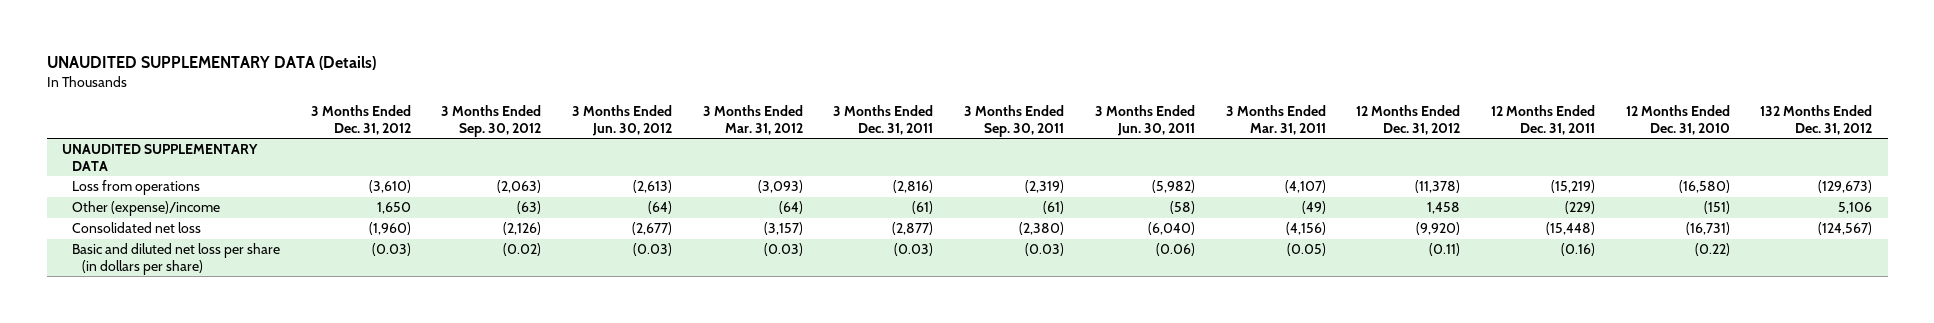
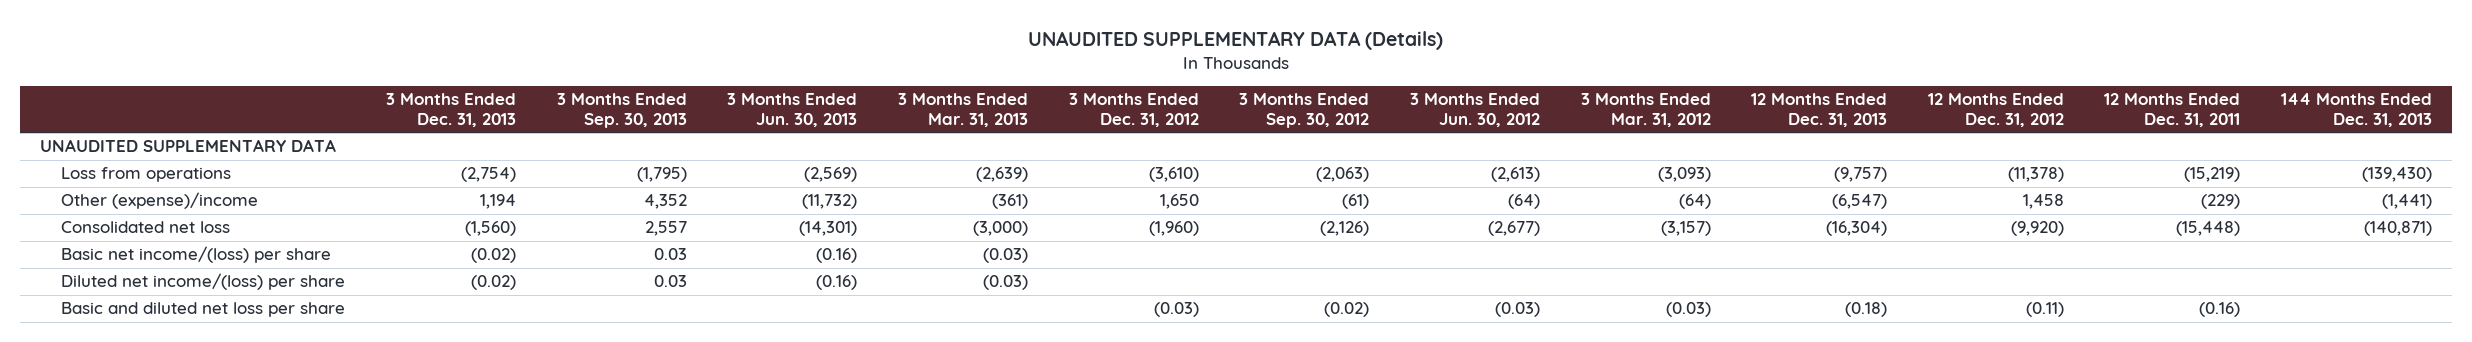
- | 3 Months Ended Dec. 31, 2012 | 3 Months Ended Sep. 30, 2012 | 3 Months Ended Jun. 30, 2012 | 3 Months Ended Mar. 31, 2012 | 3 Months Ended Dec. 31, 2011 | 3 Months Ended Sep. 30, 2011 | 3 Months Ended Jun. 30, 2011 | 3 Months Ended Mar. 31, 2011 | 12 Months Ended Dec. 31, 2012 | 12 Months Ended Dec. 31, 2011 | 12 Months Ended Dec. 31, 2010 | 132 Months Ended Dec. 31, 2012
+ | 3 Months Ended Dec. 31, 2013 | 3 Months Ended Sep. 30, 2013 | 3 Months Ended Jun. 30, 2013 | 3 Months Ended Mar. 31, 2013 | 3 Months Ended Dec. 31, 2012 | 3 Months Ended Sep. 30, 2012 | 3 Months Ended Jun. 30, 2012 | 3 Months Ended Mar. 31, 2012 | 12 Months Ended Dec. 31, 2013 | 12 Months Ended Dec. 31, 2012 | 12 Months Ended Dec. 31, 2011 | 144 Months Ended Dec. 31, 2013
- Other (expense)/income | 1,650 | (63) | (64) | (64) | (61) | (61) | (58) | (49) | 1,458 | (229) | (151) | 5,106
+ Other (expense)/income | 1,194 | 4,352 | (11,732) | (361) | 1,650 | (61) | (64) | (64) | (6,547) | 1,458 | (229) | (1,441)
- Basic and diluted net loss per share (in dollars per share) | (0.03) | (0.02) | (0.03) | (0.03) | (0.03) | (0.03) | (0.06) | (0.05) | (0.11) | (0.16) | (0.22) |
+ Basic net income/(loss) per share | (0.02) | 0.03 | (0.16) | (0.03) | | | | | | | |
+ Diluted net income/(loss) per share | (0.02) | 0.03 | (0.16) | (0.03) | | | | | | | |
+ Basic and diluted net loss per share | | | | | (0.03) | (0.02) | (0.03) | (0.03) | (0.18) | (0.11) | (0.16) |

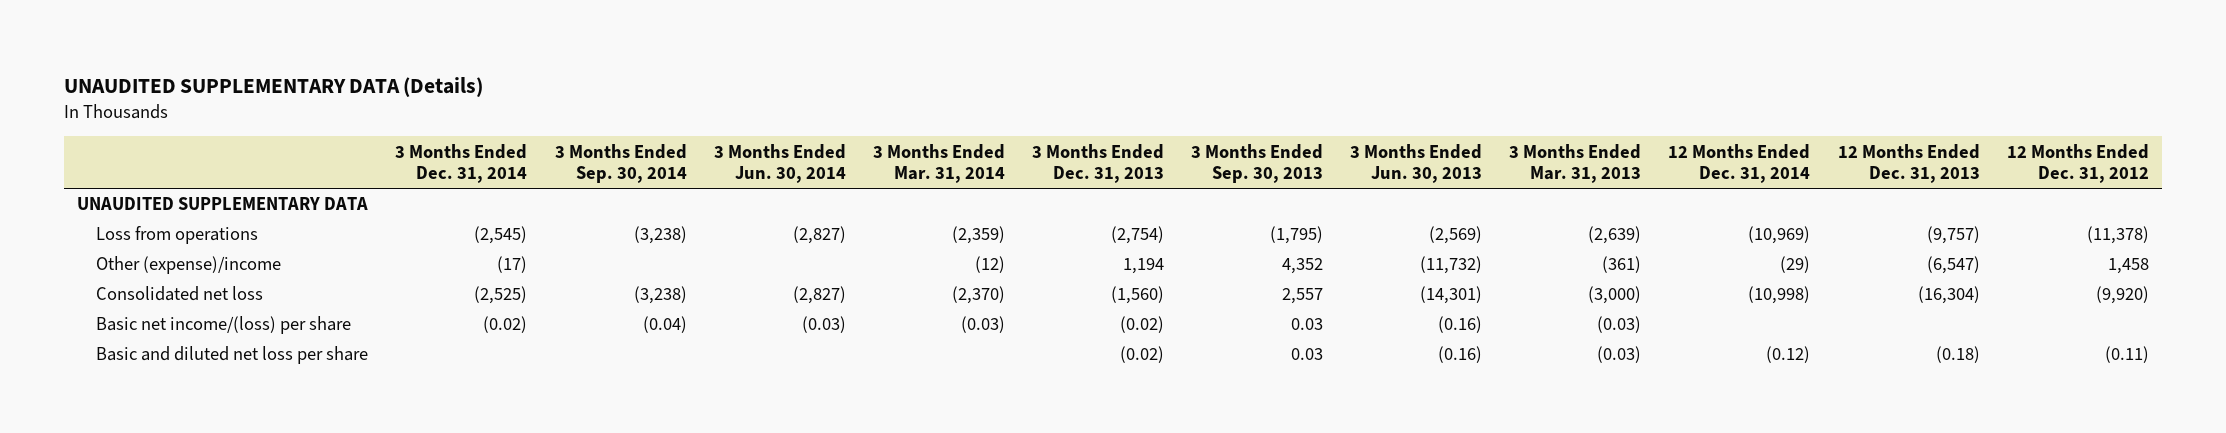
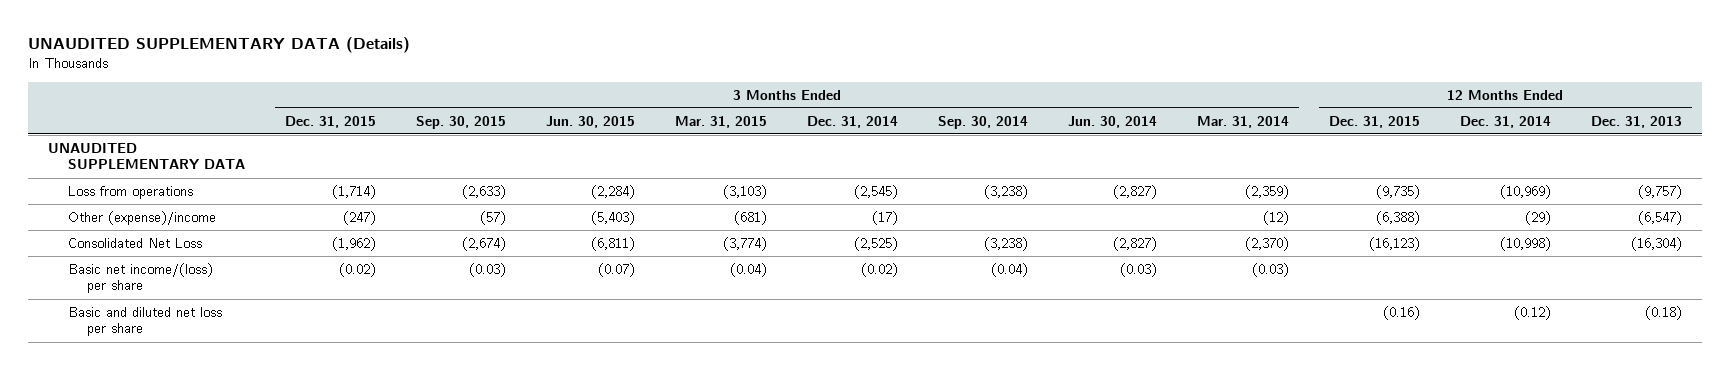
- | 3 Months Ended Dec. 31, 2014 | 3 Months Ended Sep. 30, 2014 | 3 Months Ended Jun. 30, 2014 | 3 Months Ended Mar. 31, 2014 | 3 Months Ended Dec. 31, 2013 | 3 Months Ended Sep. 30, 2013 | 3 Months Ended Jun. 30, 2013 | 3 Months Ended Mar. 31, 2013 | 12 Months Ended Dec. 31, 2014 | 12 Months Ended Dec. 31, 2013 | 12 Months Ended Dec. 31, 2012
+ | 3 Months Ended Dec. 31, 2015 | 3 Months Ended Sep. 30, 2015 | 3 Months Ended Jun. 30, 2015 | 3 Months Ended Mar. 31, 2015 | 3 Months Ended Dec. 31, 2014 | 3 Months Ended Sep. 30, 2014 | 3 Months Ended Jun. 30, 2014 | 3 Months Ended Mar. 31, 2014 | 12 Months Ended Dec. 31, 2015 | 12 Months Ended Dec. 31, 2014 | 12 Months Ended Dec. 31, 2013
- Consolidated net loss | (2,525) | (3,238) | (2,827) | (2,370) | (1,560) | 2,557 | (14,301) | (3,000) | (10,998) | (16,304) | (9,920)
+ Consolidated Net Loss | (1,962) | (2,674) | (6,811) | (3,774) | (2,525) | (3,238) | (2,827) | (2,370) | (16,123) | (10,998) | (16,304)

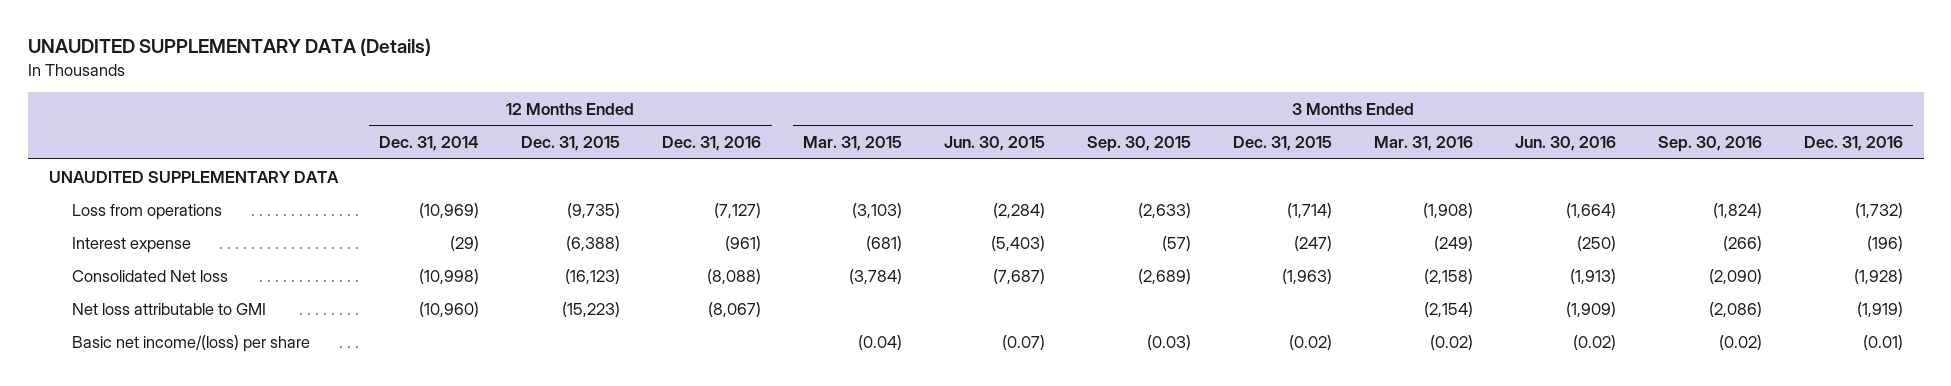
- | 3 Months Ended Dec. 31, 2015 | 3 Months Ended Sep. 30, 2015 | 3 Months Ended Jun. 30, 2015 | 3 Months Ended Mar. 31, 2015 | 3 Months Ended Dec. 31, 2014 | 3 Months Ended Sep. 30, 2014 | 3 Months Ended Jun. 30, 2014 | 3 Months Ended Mar. 31, 2014 | 12 Months Ended Dec. 31, 2015 | 12 Months Ended Dec. 31, 2014 | 12 Months Ended Dec. 31, 2013
+ | 12 Months Ended Dec. 31, 2014 | 12 Months Ended Dec. 31, 2015 | 12 Months Ended Dec. 31, 2016 | 3 Months Ended Mar. 31, 2015 | 3 Months Ended Jun. 30, 2015 | 3 Months Ended Sep. 30, 2015 | 3 Months Ended Dec. 31, 2015 | 3 Months Ended Mar. 31, 2016 | 3 Months Ended Jun. 30, 2016 | 3 Months Ended Sep. 30, 2016 | 3 Months Ended Dec. 31, 2016
- Other (expense)/income | (247) | (57) | (5,403) | (681) | (17) | | | (12) | (6,388) | (29) | (6,547)
- Consolidated Net Loss | (1,962) | (2,674) | (6,811) | (3,774) | (2,525) | (3,238) | (2,827) | (2,370) | (16,123) | (10,998) | (16,304)
+ Interest expense | (29) | (6,388) | (961) | (681) | (5,403) | (57) | (247) | (249) | (250) | (266) | (196)
+ Consolidated Net loss | (10,998) | (16,123) | (8,088) | (3,784) | (7,687) | (2,689) | (1,963) | (2,158) | (1,913) | (2,090) | (1,928)
+ Net loss attributable to GMI | (10,960) | (15,223) | (8,067) | | | | | (2,154) | (1,909) | (2,086) | (1,919)
- Basic and diluted net loss per share | | | | | | | | | (0.16) | (0.12) | (0.18)

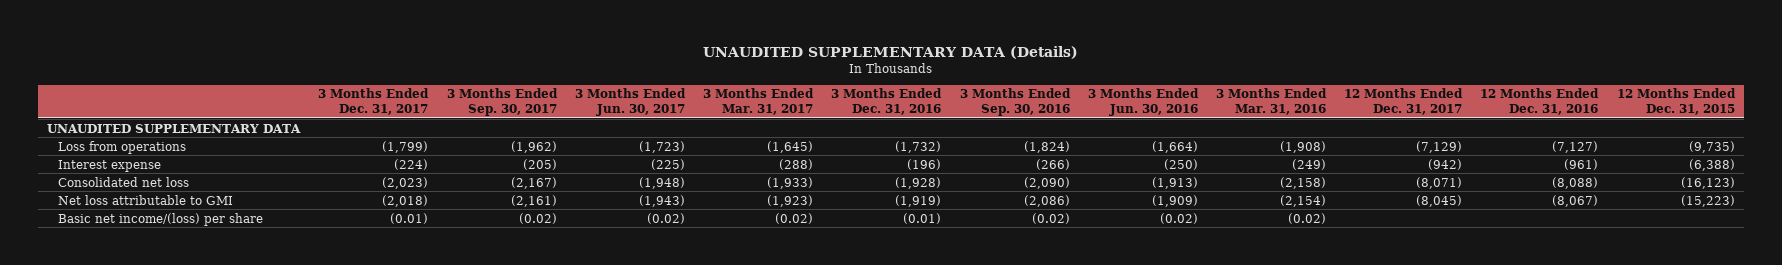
- | 12 Months Ended Dec. 31, 2014 | 12 Months Ended Dec. 31, 2015 | 12 Months Ended Dec. 31, 2016 | 3 Months Ended Mar. 31, 2015 | 3 Months Ended Jun. 30, 2015 | 3 Months Ended Sep. 30, 2015 | 3 Months Ended Dec. 31, 2015 | 3 Months Ended Mar. 31, 2016 | 3 Months Ended Jun. 30, 2016 | 3 Months Ended Sep. 30, 2016 | 3 Months Ended Dec. 31, 2016
+ | 3 Months Ended Dec. 31, 2017 | 3 Months Ended Sep. 30, 2017 | 3 Months Ended Jun. 30, 2017 | 3 Months Ended Mar. 31, 2017 | 3 Months Ended Dec. 31, 2016 | 3 Months Ended Sep. 30, 2016 | 3 Months Ended Jun. 30, 2016 | 3 Months Ended Mar. 31, 2016 | 12 Months Ended Dec. 31, 2017 | 12 Months Ended Dec. 31, 2016 | 12 Months Ended Dec. 31, 2015
- Consolidated Net loss | (10,998) | (16,123) | (8,088) | (3,784) | (7,687) | (2,689) | (1,963) | (2,158) | (1,913) | (2,090) | (1,928)
+ Consolidated net loss | (2,023) | (2,167) | (1,948) | (1,933) | (1,928) | (2,090) | (1,913) | (2,158) | (8,071) | (8,088) | (16,123)

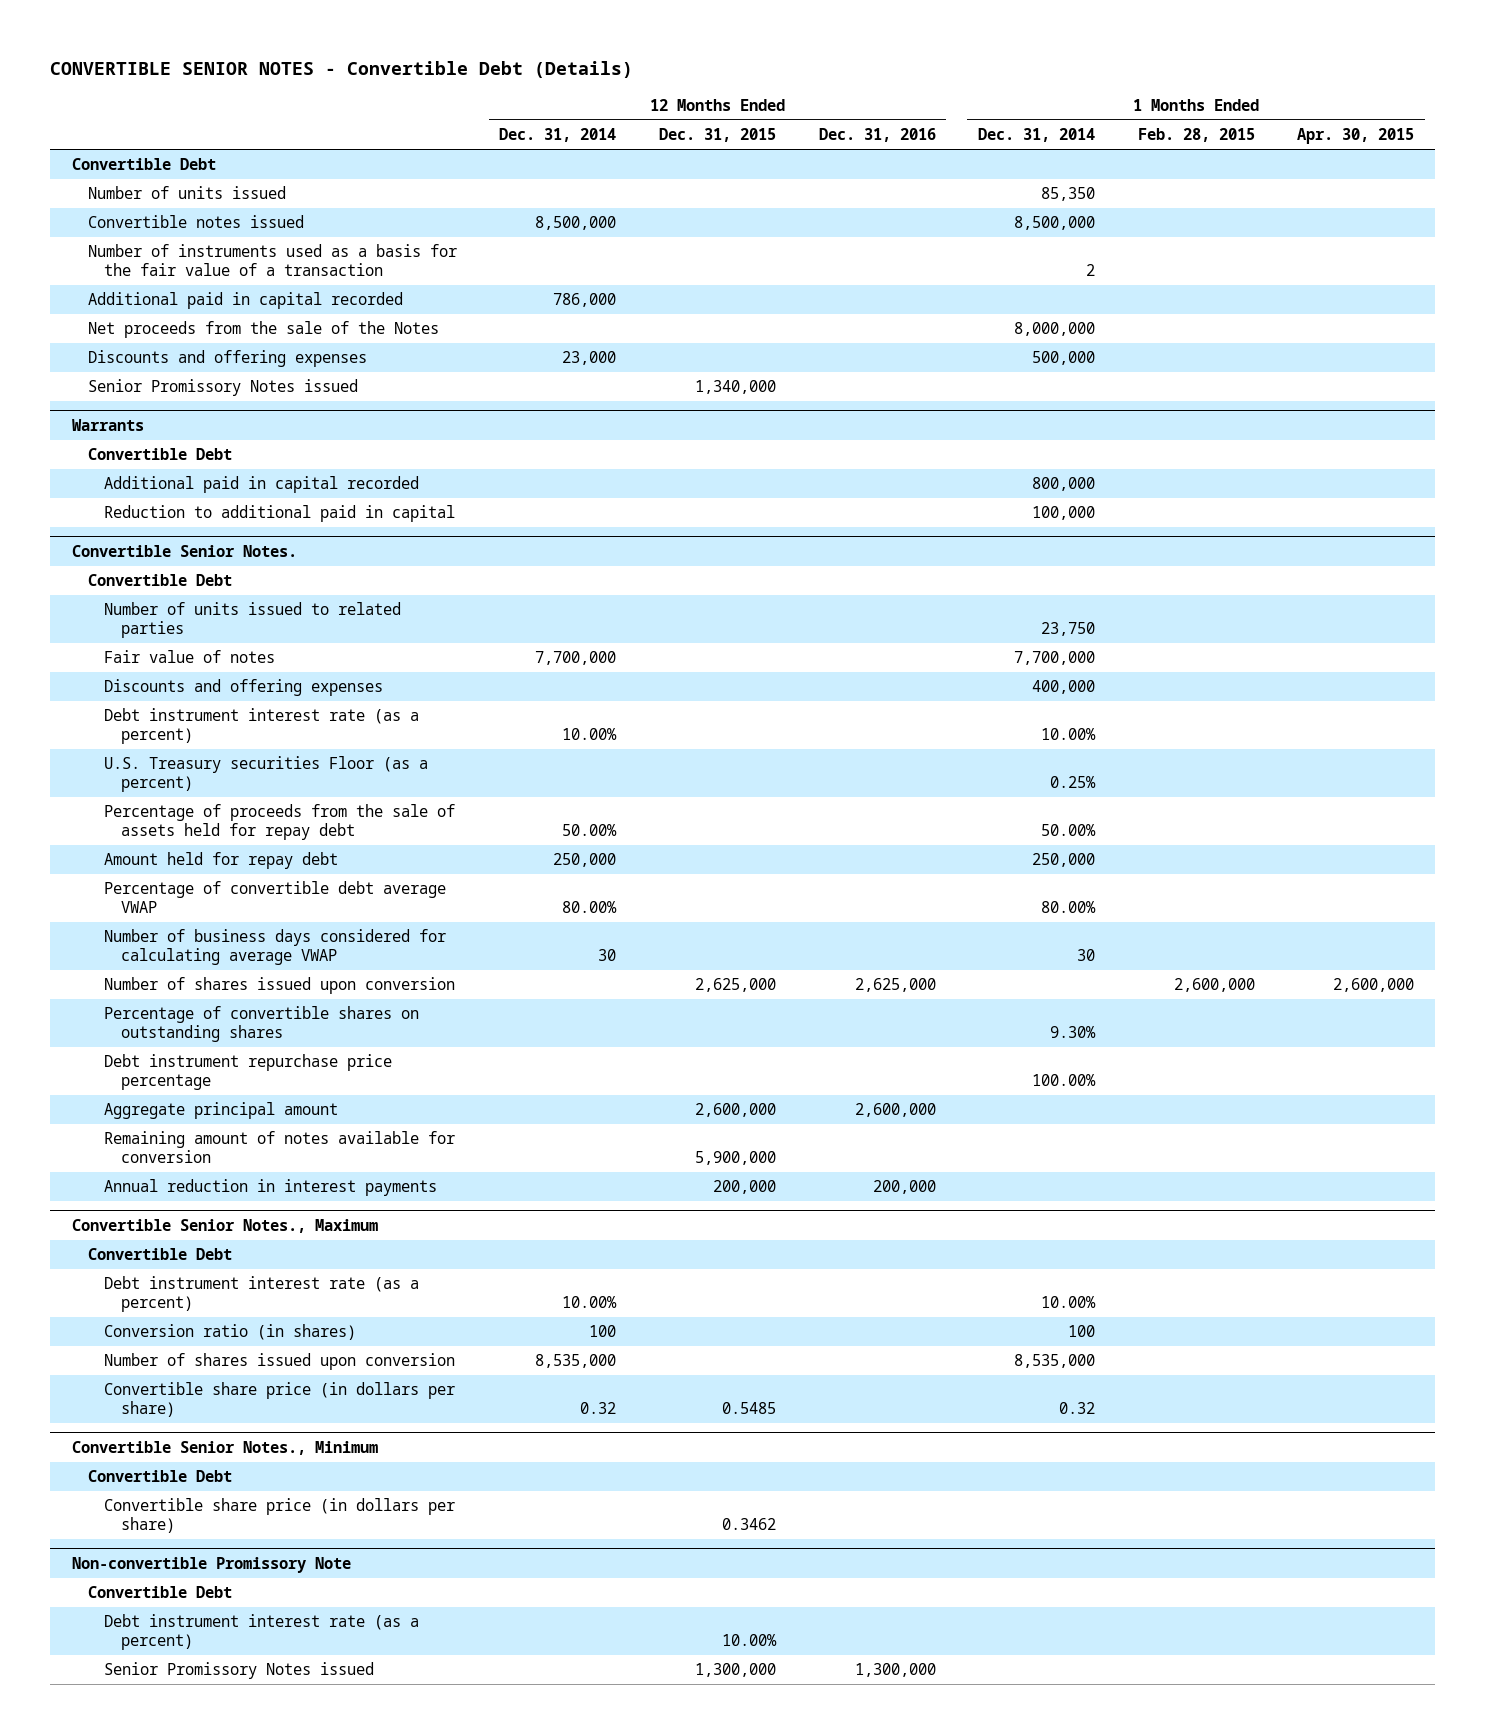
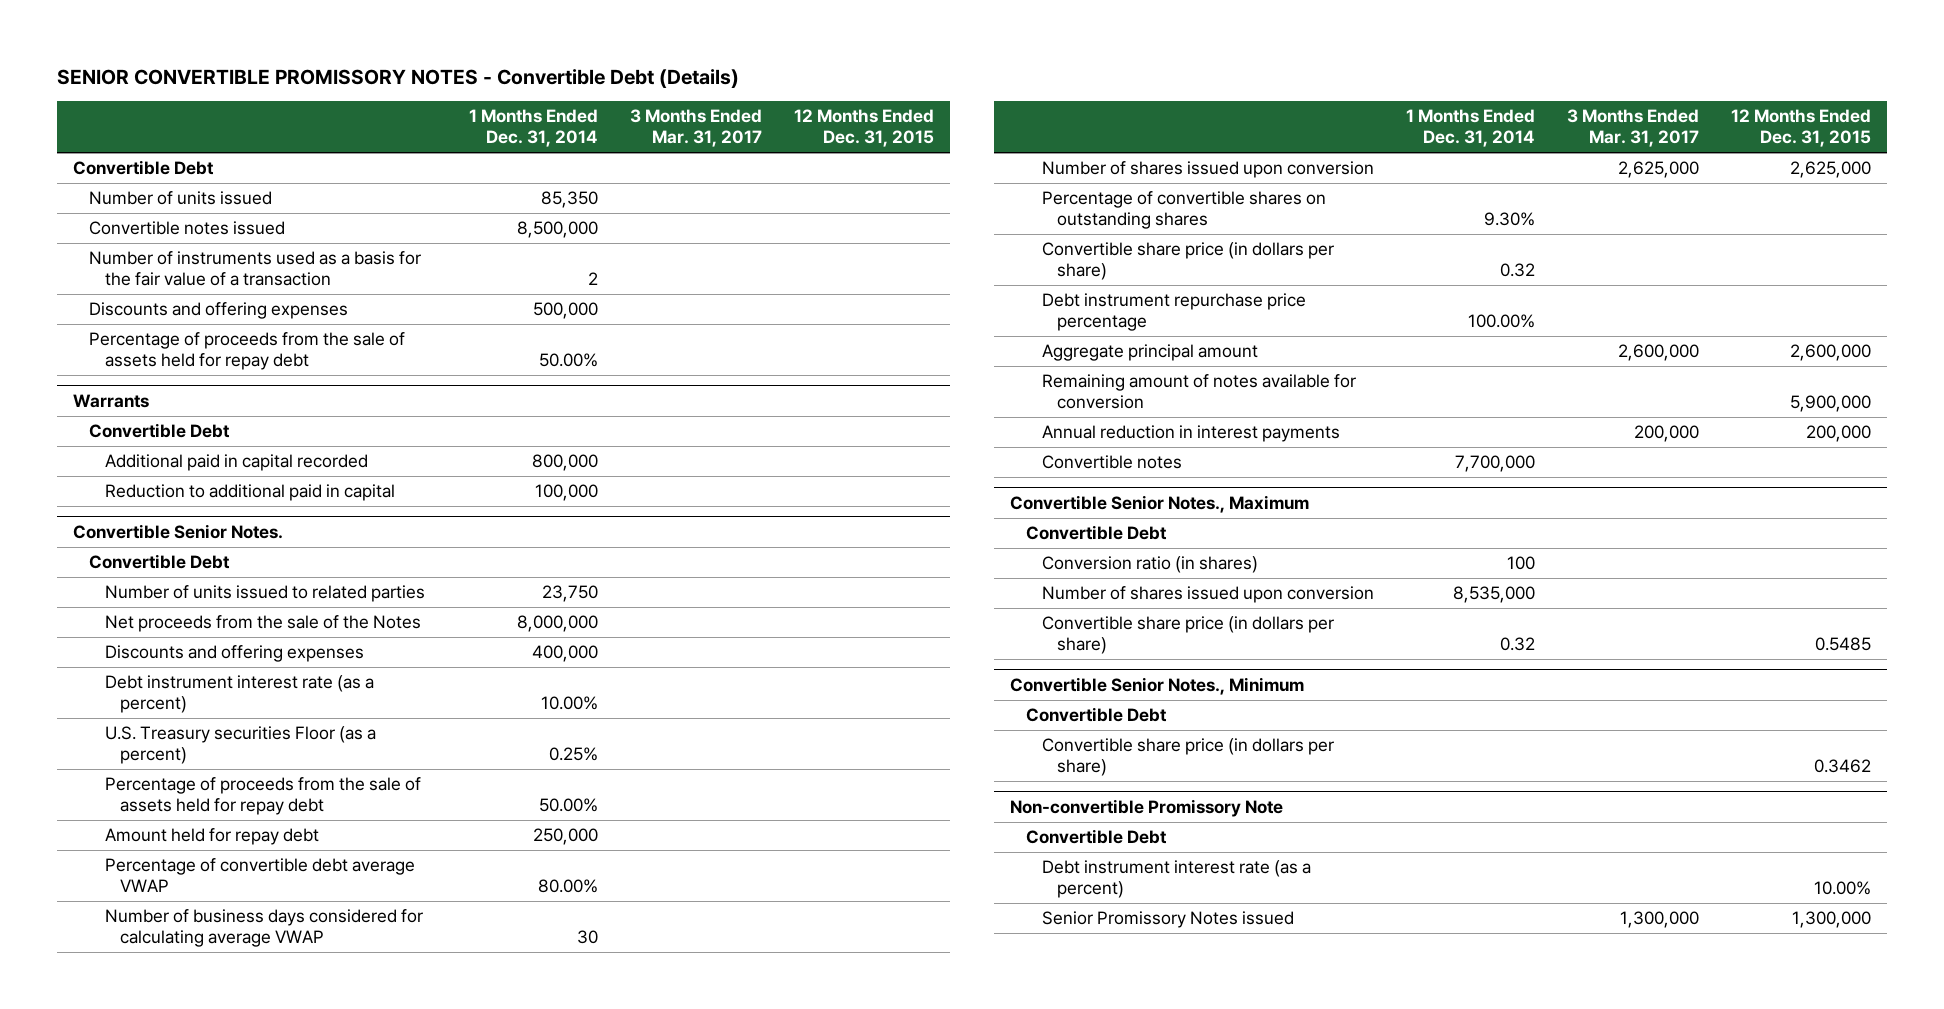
- CONVERTIBLE SENIOR NOTES - Convertible Debt (Details)
+ SENIOR CONVERTIBLE PROMISSORY NOTES - Convertible Debt (Details)
- | 12 Months Ended Dec. 31, 2014 | 12 Months Ended Dec. 31, 2015 | 12 Months Ended Dec. 31, 2016 | 1 Months Ended Dec. 31, 2014 | 1 Months Ended Feb. 28, 2015 | 1 Months Ended Apr. 30, 2015
+ | 1 Months Ended Dec. 31, 2014 | 3 Months Ended Mar. 31, 2017 | 12 Months Ended Dec. 31, 2015
- Additional paid in capital recorded | 786,000 | | | | |
- Net proceeds from the sale of the Notes | | | | 8,000,000 | |
- Senior Promissory Notes issued | | 1,340,000 | | | |
+ Percentage of proceeds from the sale of assets held for repay debt | 50.00% | |
@ Convertible Senior Notes.
- Fair value of notes | 7,700,000 | | | 7,700,000 | |
+ Net proceeds from the sale of the Notes | 8,000,000 | |
+ Convertible share price (in dollars per share) | 0.32 | |
+ Convertible notes | 7,700,000 | |
@ Convertible Senior Notes., Maximum
- Debt instrument interest rate (as a percent) | 10.00% | | | 10.00% | |

